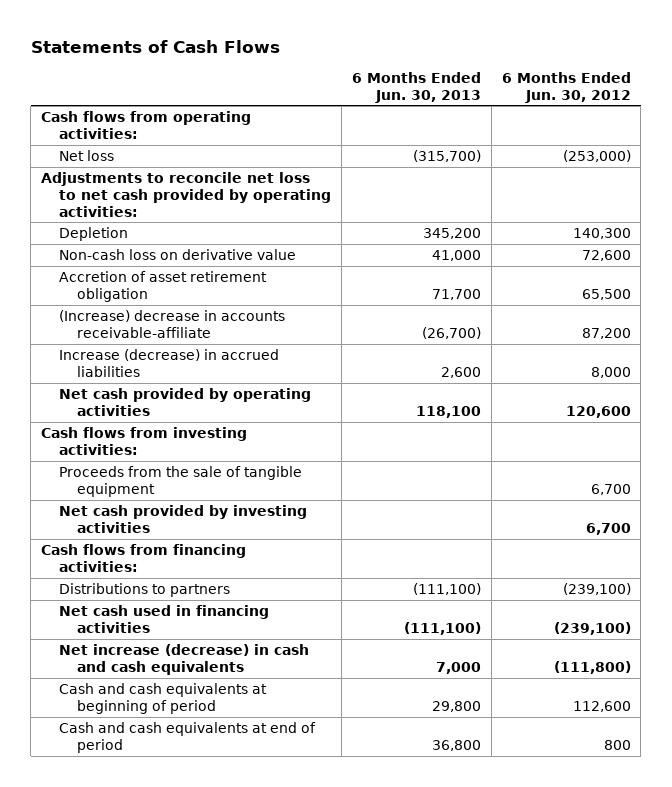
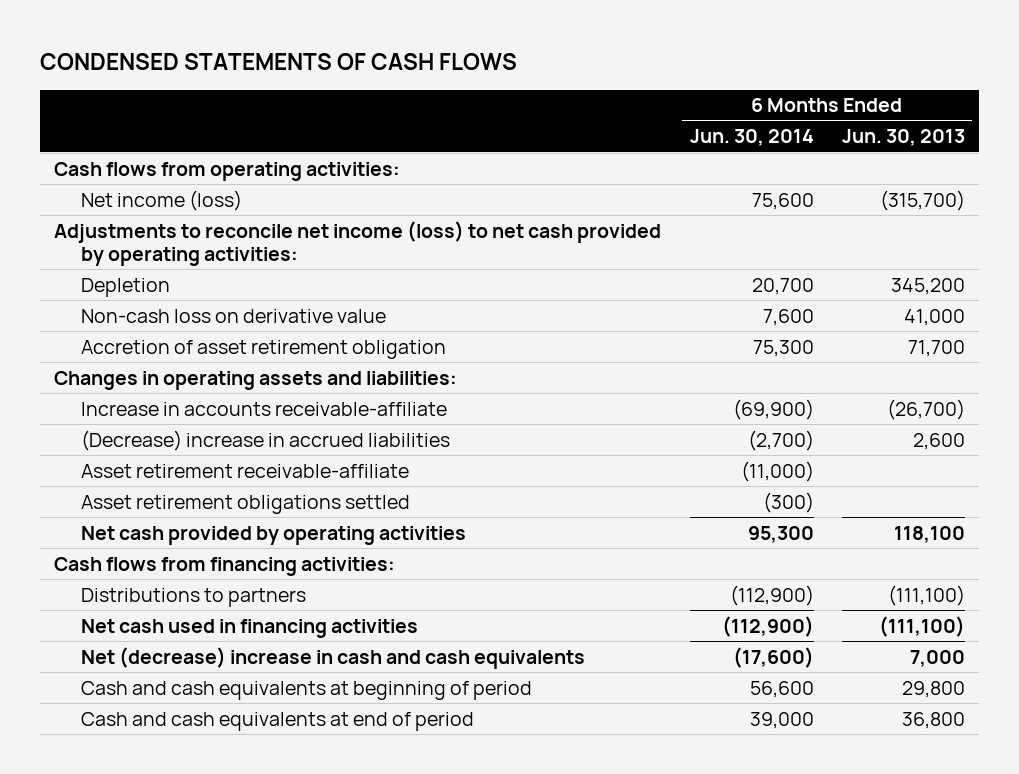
- Statements of Cash Flows
+ CONDENSED STATEMENTS OF CASH FLOWS
- | 6 Months Ended Jun. 30, 2013 | 6 Months Ended Jun. 30, 2012
+ | 6 Months Ended Jun. 30, 2014 | 6 Months Ended Jun. 30, 2013
- Net loss | (315,700) | (253,000)
- Adjustments to reconcile net loss to net cash provided by operating activities:
+ Net income (loss) | 75,600 | (315,700)
+ Adjustments to reconcile net income (loss) to net cash provided by operating activities:
- (Increase) decrease in accounts receivable-affiliate | (26,700) | 87,200
- Increase (decrease) in accrued liabilities | 2,600 | 8,000
+ Changes in operating assets and liabilities:
+ Increase in accounts receivable-affiliate | (69,900) | (26,700)
+ (Decrease) increase in accrued liabilities | (2,700) | 2,600
+ Asset retirement receivable-affiliate | (11,000) |
+ Asset retirement obligations settled | (300) |
- Cash flows from investing activities:
- Proceeds from the sale of tangible equipment | | 6,700
- Net cash provided by investing activities | | 6,700
- Net increase (decrease) in cash and cash equivalents | 7,000 | (111,800)
+ Net (decrease) increase in cash and cash equivalents | (17,600) | 7,000

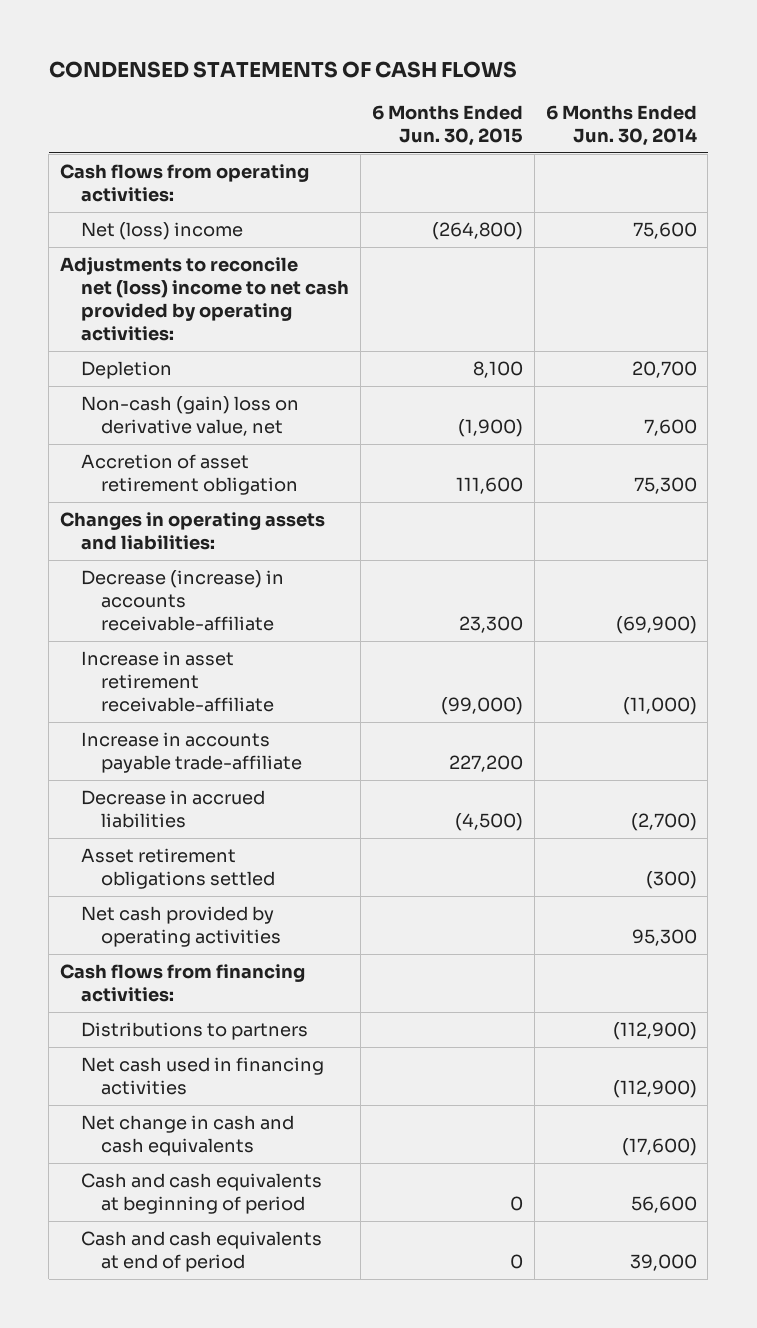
- | 6 Months Ended Jun. 30, 2014 | 6 Months Ended Jun. 30, 2013
+ | 6 Months Ended Jun. 30, 2015 | 6 Months Ended Jun. 30, 2014
- Net income (loss) | 75,600 | (315,700)
- Adjustments to reconcile net income (loss) to net cash provided by operating activities:
+ Net (loss) income | (264,800) | 75,600
+ Adjustments to reconcile net (loss) income to net cash provided by operating activities:
- Non-cash loss on derivative value | 7,600 | 41,000
+ Non-cash (gain) loss on derivative value, net | (1,900) | 7,600
- Increase in accounts receivable-affiliate | (69,900) | (26,700)
- (Decrease) increase in accrued liabilities | (2,700) | 2,600
- Asset retirement receivable-affiliate | (11,000) |
+ Decrease (increase) in accounts receivable-affiliate | 23,300 | (69,900)
+ Increase in asset retirement receivable-affiliate | (99,000) | (11,000)
+ Increase in accounts payable trade-affiliate | 227,200 |
+ Decrease in accrued liabilities | (4,500) | (2,700)
- Net (decrease) increase in cash and cash equivalents | (17,600) | 7,000
+ Net change in cash and cash equivalents | | (17,600)

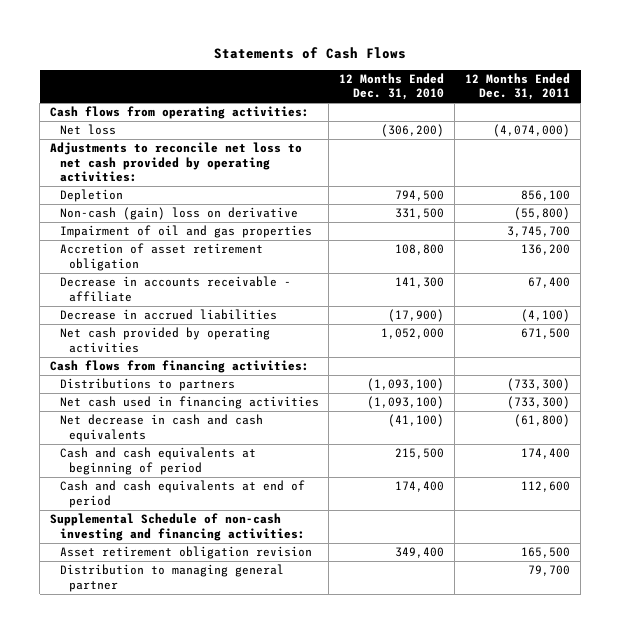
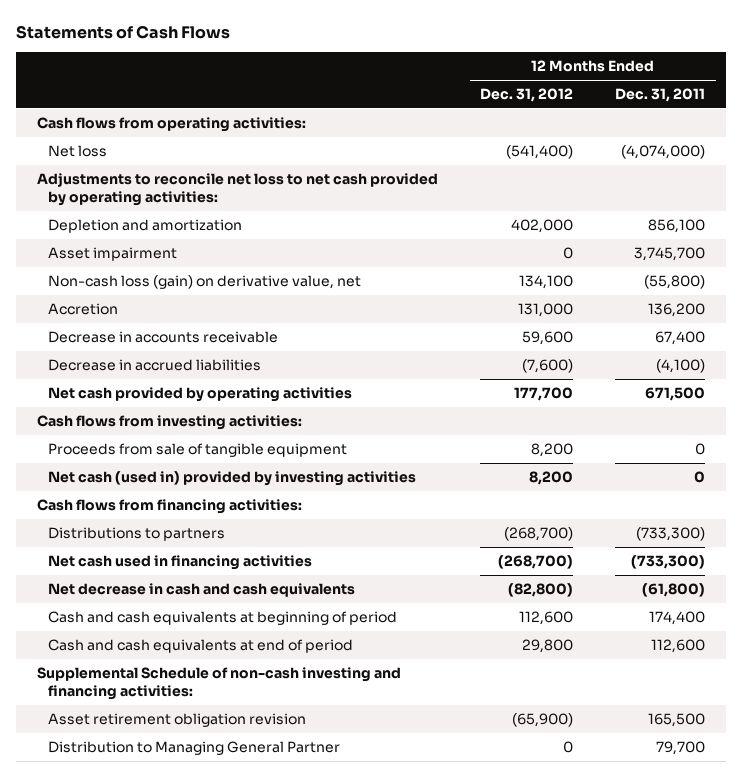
- | 12 Months Ended Dec. 31, 2010 | 12 Months Ended Dec. 31, 2011
+ | 12 Months Ended Dec. 31, 2012 | 12 Months Ended Dec. 31, 2011
- Depletion | 794,500 | 856,100
- Non-cash (gain) loss on derivative | 331,500 | (55,800)
- Impairment of oil and gas properties | | 3,745,700
- Accretion of asset retirement obligation | 108,800 | 136,200
- Decrease in accounts receivable - affiliate | 141,300 | 67,400
+ Depletion and amortization | 402,000 | 856,100
+ Asset impairment | 0 | 3,745,700
+ Non-cash loss (gain) on derivative value, net | 134,100 | (55,800)
+ Accretion | 131,000 | 136,200
+ Decrease in accounts receivable | 59,600 | 67,400
+ Cash flows from investing activities:
+ Proceeds from sale of tangible equipment | 8,200 | 0
+ Net cash (used in) provided by investing activities | 8,200 | 0
- Distribution to managing general partner | | 79,700
+ Distribution to Managing General Partner | 0 | 79,700

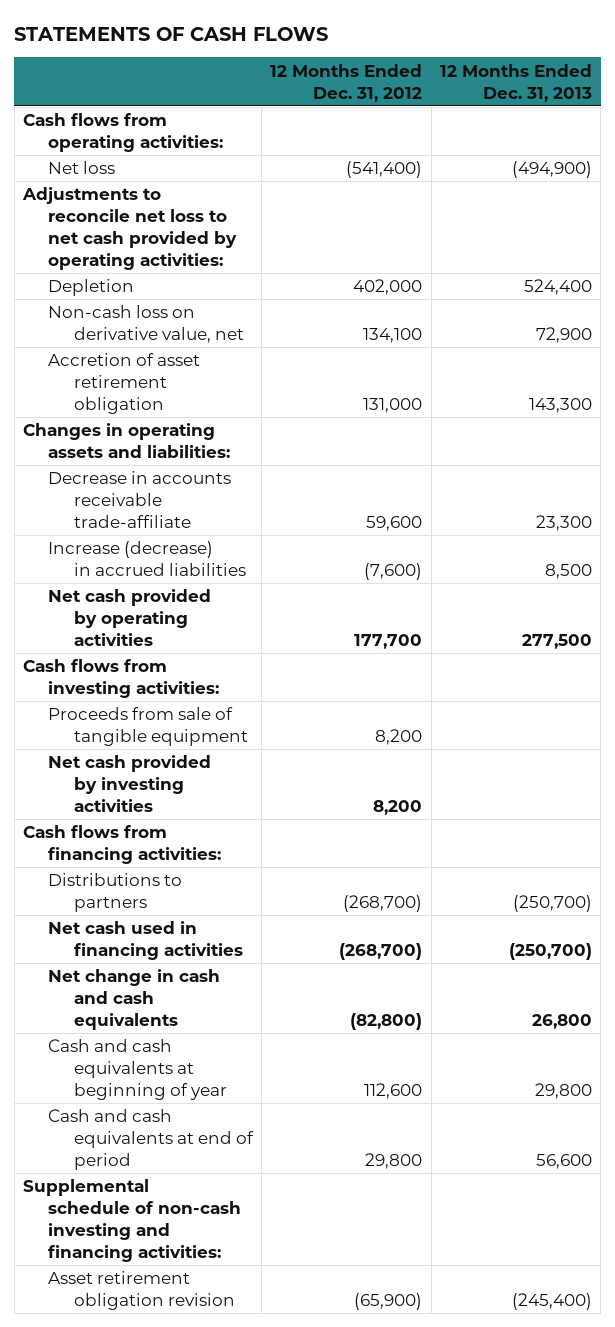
- Statements of Cash Flows
+ STATEMENTS OF CASH FLOWS
- | 12 Months Ended Dec. 31, 2012 | 12 Months Ended Dec. 31, 2011
+ | 12 Months Ended Dec. 31, 2012 | 12 Months Ended Dec. 31, 2013
- Depletion and amortization | 402,000 | 856,100
- Asset impairment | 0 | 3,745,700
- Non-cash loss (gain) on derivative value, net | 134,100 | (55,800)
- Accretion | 131,000 | 136,200
- Decrease in accounts receivable | 59,600 | 67,400
- Decrease in accrued liabilities | (7,600) | (4,100)
+ Depletion | 402,000 | 524,400
+ Non-cash loss on derivative value, net | 134,100 | 72,900
+ Accretion of asset retirement obligation | 131,000 | 143,300
+ Changes in operating assets and liabilities:
+ Decrease in accounts receivable trade-affiliate | 59,600 | 23,300
+ Increase (decrease) in accrued liabilities | (7,600) | 8,500
- Net cash (used in) provided by investing activities | 8,200 | 0
+ Net cash provided by investing activities | 8,200 |
- Net decrease in cash and cash equivalents | (82,800) | (61,800)
- Cash and cash equivalents at beginning of period | 112,600 | 174,400
+ Net change in cash and cash equivalents | (82,800) | 26,800
+ Cash and cash equivalents at beginning of year | 112,600 | 29,800
- Supplemental Schedule of non-cash investing and financing activities:
+ Supplemental schedule of non-cash investing and financing activities:
- Distribution to Managing General Partner | 0 | 79,700

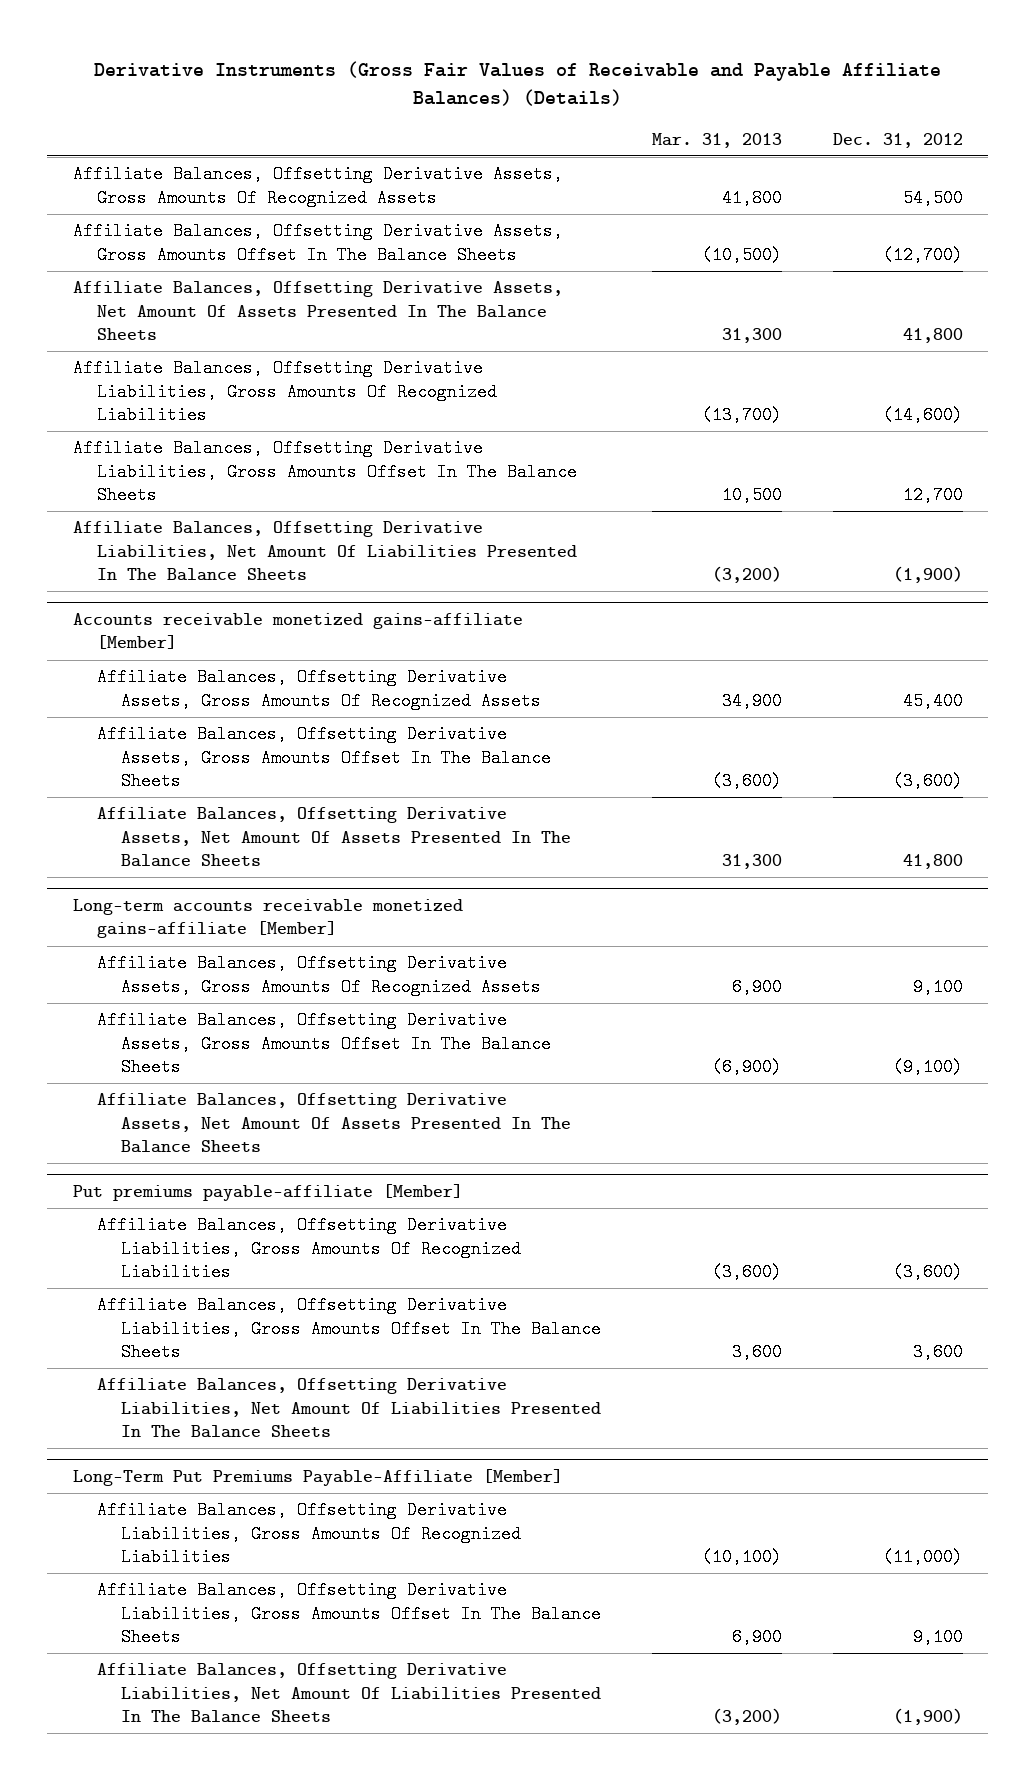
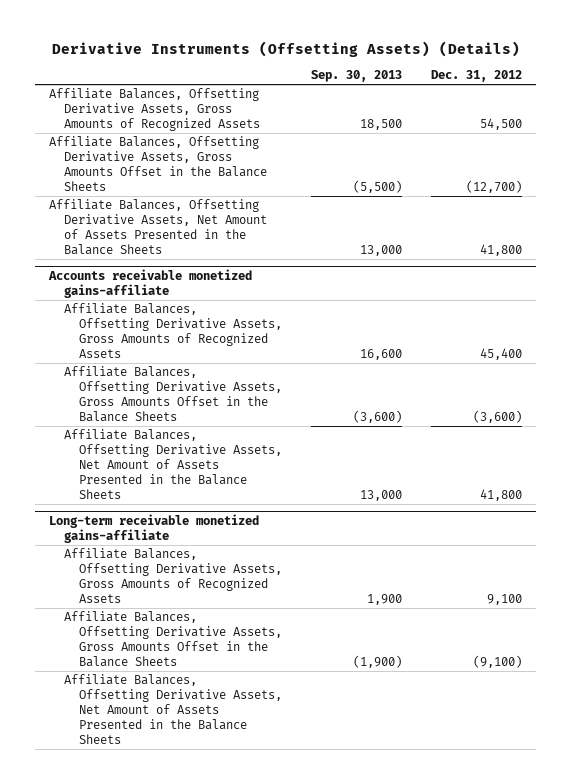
- Derivative Instruments (Gross Fair Values of Receivable and Payable Affiliate Balances) (Details)
+ Derivative Instruments (Offsetting Assets) (Details)
- | Mar. 31, 2013 | Dec. 31, 2012
+ | Sep. 30, 2013 | Dec. 31, 2012
- Affiliate Balances, Offsetting Derivative Assets, Gross Amounts Of Recognized Assets | 41,800 | 54,500
- Affiliate Balances, Offsetting Derivative Assets, Gross Amounts Offset In The Balance Sheets | (10,500) | (12,700)
- Affiliate Balances, Offsetting Derivative Assets, Net Amount Of Assets Presented In The Balance Sheets | 31,300 | 41,800
- Affiliate Balances, Offsetting Derivative Liabilities, Gross Amounts Of Recognized Liabilities | (13,700) | (14,600)
- Affiliate Balances, Offsetting Derivative Liabilities, Gross Amounts Offset In The Balance Sheets | 10,500 | 12,700
- Affiliate Balances, Offsetting Derivative Liabilities, Net Amount Of Liabilities Presented In The Balance Sheets | (3,200) | (1,900)
- Accounts receivable monetized gains-affiliate [Member]
- Affiliate Balances, Offsetting Derivative Assets, Gross Amounts Of Recognized Assets | 34,900 | 45,400
- Affiliate Balances, Offsetting Derivative Assets, Gross Amounts Offset In The Balance Sheets | (3,600) | (3,600)
- Affiliate Balances, Offsetting Derivative Assets, Net Amount Of Assets Presented In The Balance Sheets | 31,300 | 41,800
- Long-term accounts receivable monetized gains-affiliate [Member]
- Affiliate Balances, Offsetting Derivative Assets, Gross Amounts Of Recognized Assets | 6,900 | 9,100
- Affiliate Balances, Offsetting Derivative Assets, Gross Amounts Offset In The Balance Sheets | (6,900) | (9,100)
- Affiliate Balances, Offsetting Derivative Assets, Net Amount Of Assets Presented In The Balance Sheets
- Put premiums payable-affiliate [Member]
- Affiliate Balances, Offsetting Derivative Liabilities, Gross Amounts Of Recognized Liabilities | (3,600) | (3,600)
- Affiliate Balances, Offsetting Derivative Liabilities, Gross Amounts Offset In The Balance Sheets | 3,600 | 3,600
- Affiliate Balances, Offsetting Derivative Liabilities, Net Amount Of Liabilities Presented In The Balance Sheets
- Long-Term Put Premiums Payable-Affiliate [Member]
- Affiliate Balances, Offsetting Derivative Liabilities, Gross Amounts Of Recognized Liabilities | (10,100) | (11,000)
- Affiliate Balances, Offsetting Derivative Liabilities, Gross Amounts Offset In The Balance Sheets | 6,900 | 9,100
- Affiliate Balances, Offsetting Derivative Liabilities, Net Amount Of Liabilities Presented In The Balance Sheets | (3,200) | (1,900)
+ Affiliate Balances, Offsetting Derivative Assets, Gross Amounts of Recognized Assets | 18,500 | 54,500
+ Affiliate Balances, Offsetting Derivative Assets, Gross Amounts Offset in the Balance Sheets | (5,500) | (12,700)
+ Affiliate Balances, Offsetting Derivative Assets, Net Amount of Assets Presented in the Balance Sheets | 13,000 | 41,800
+ Accounts receivable monetized gains-affiliate
+ Affiliate Balances, Offsetting Derivative Assets, Gross Amounts of Recognized Assets | 16,600 | 45,400
+ Affiliate Balances, Offsetting Derivative Assets, Gross Amounts Offset in the Balance Sheets | (3,600) | (3,600)
+ Affiliate Balances, Offsetting Derivative Assets, Net Amount of Assets Presented in the Balance Sheets | 13,000 | 41,800
+ Long-term receivable monetized gains-affiliate
+ Affiliate Balances, Offsetting Derivative Assets, Gross Amounts of Recognized Assets | 1,900 | 9,100
+ Affiliate Balances, Offsetting Derivative Assets, Gross Amounts Offset in the Balance Sheets | (1,900) | (9,100)
+ Affiliate Balances, Offsetting Derivative Assets, Net Amount of Assets Presented in the Balance Sheets

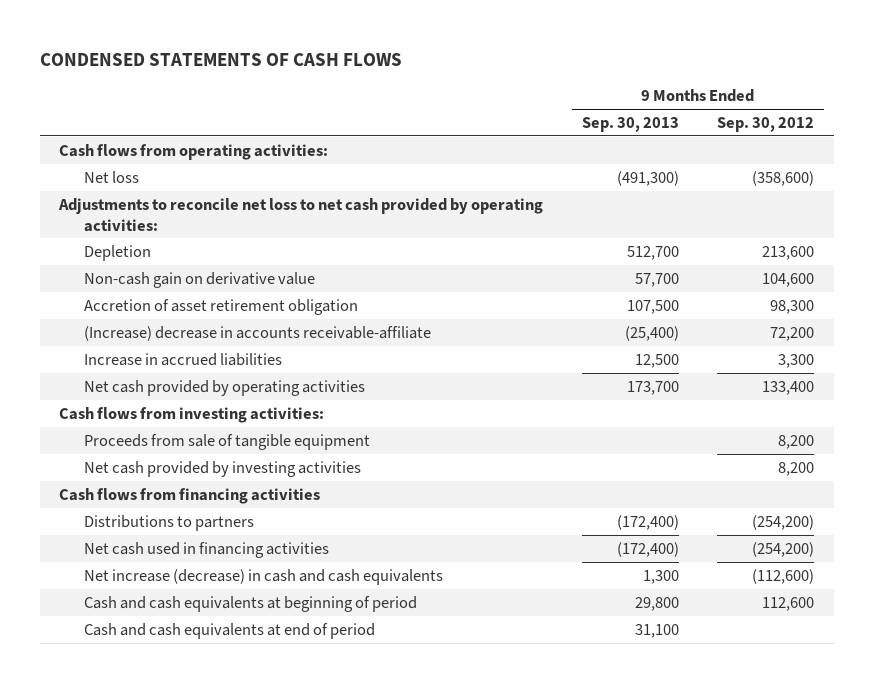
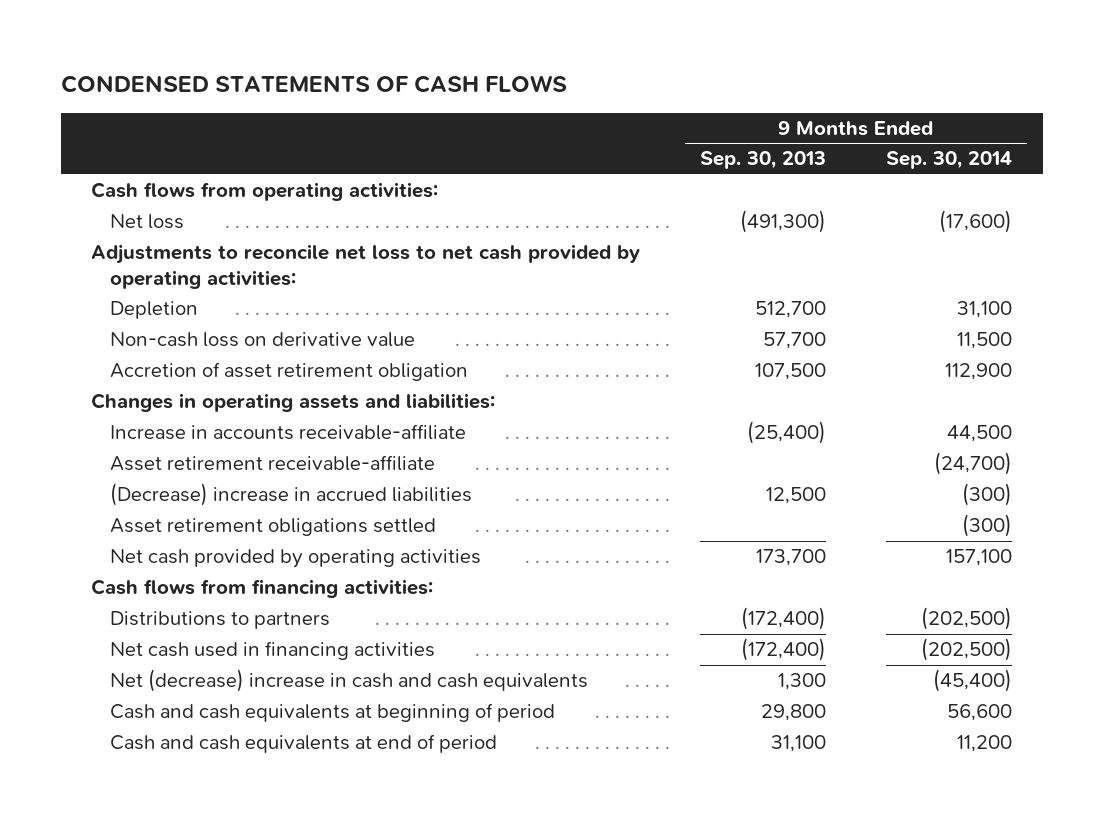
- | 9 Months Ended Sep. 30, 2013 | 9 Months Ended Sep. 30, 2012
+ | 9 Months Ended Sep. 30, 2013 | 9 Months Ended Sep. 30, 2014
- Non-cash gain on derivative value | 57,700 | 104,600
+ Non-cash loss on derivative value | 57,700 | 11,500
- (Increase) decrease in accounts receivable-affiliate | (25,400) | 72,200
- Increase in accrued liabilities | 12,500 | 3,300
+ Changes in operating assets and liabilities:
+ Increase in accounts receivable-affiliate | (25,400) | 44,500
+ Asset retirement receivable-affiliate | | (24,700)
+ (Decrease) increase in accrued liabilities | 12,500 | (300)
+ Asset retirement obligations settled | | (300)
- Cash flows from investing activities:
- Proceeds from sale of tangible equipment | | 8,200
- Net cash provided by investing activities | | 8,200
- Cash flows from financing activities
+ Cash flows from financing activities:
- Net increase (decrease) in cash and cash equivalents | 1,300 | (112,600)
+ Net (decrease) increase in cash and cash equivalents | 1,300 | (45,400)

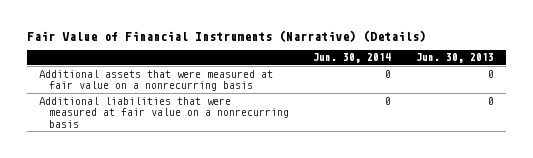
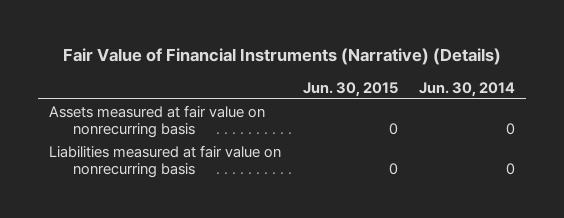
- | Jun. 30, 2014 | Jun. 30, 2013
+ | Jun. 30, 2015 | Jun. 30, 2014
- Additional assets that were measured at fair value on a nonrecurring basis | 0 | 0
- Additional liabilities that were measured at fair value on a nonrecurring basis | 0 | 0
+ Assets measured at fair value on nonrecurring basis | 0 | 0
+ Liabilities measured at fair value on nonrecurring basis | 0 | 0

